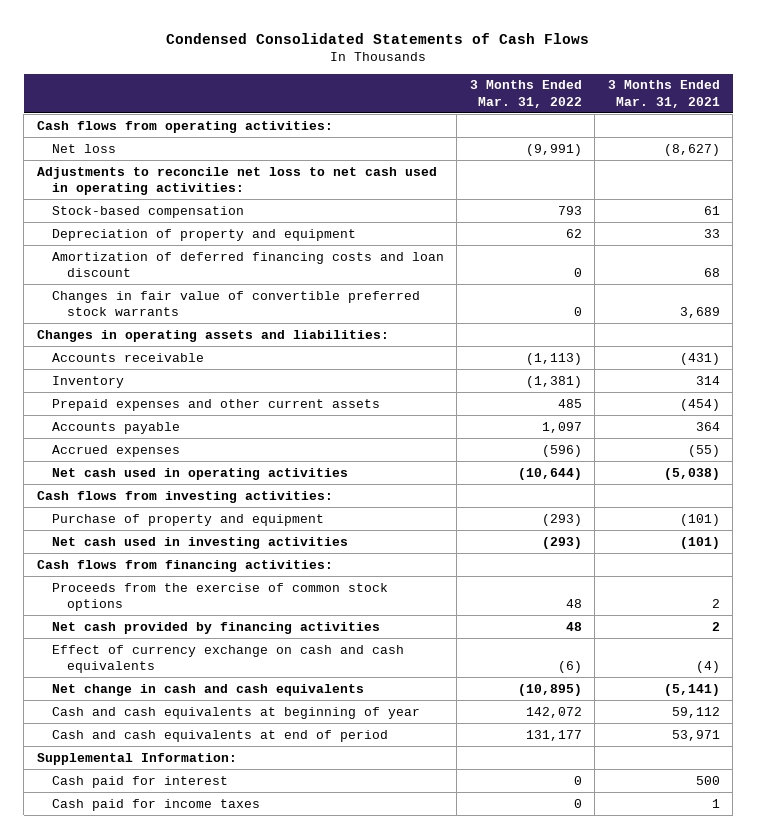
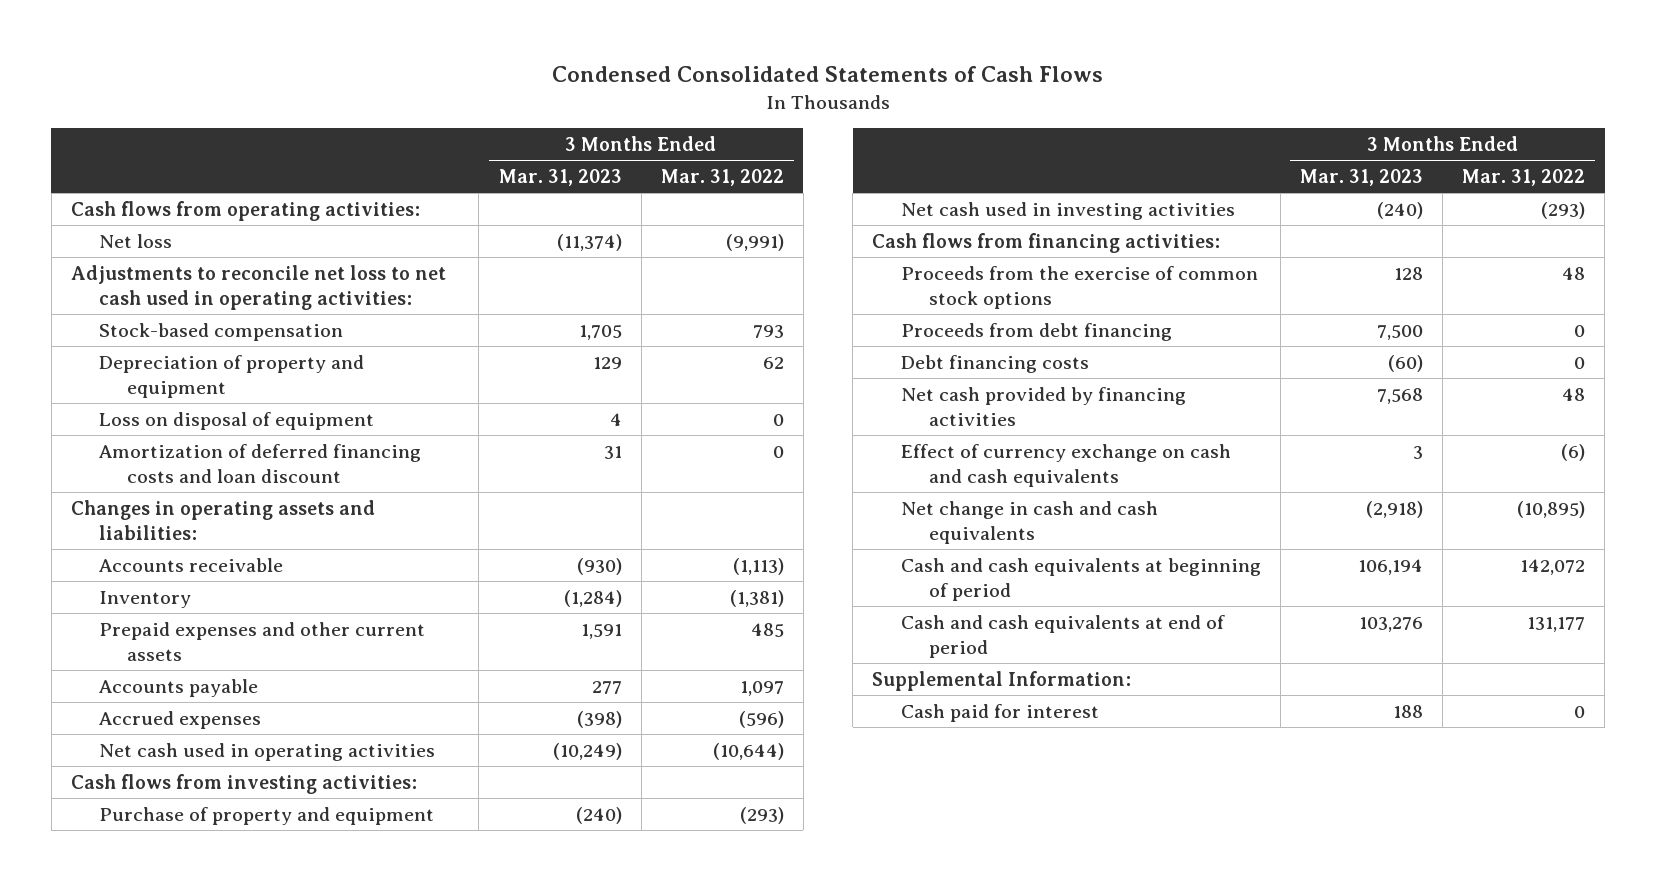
- | 3 Months Ended Mar. 31, 2022 | 3 Months Ended Mar. 31, 2021
+ | 3 Months Ended Mar. 31, 2023 | 3 Months Ended Mar. 31, 2022
+ Loss on disposal of equipment | 4 | 0
- Changes in fair value of convertible preferred stock warrants | 0 | 3,689
+ Proceeds from debt financing | 7,500 | 0
+ Debt financing costs | (60) | 0
- Cash and cash equivalents at beginning of year | 142,072 | 59,112
+ Cash and cash equivalents at beginning of period | 106,194 | 142,072
- Cash paid for income taxes | 0 | 1

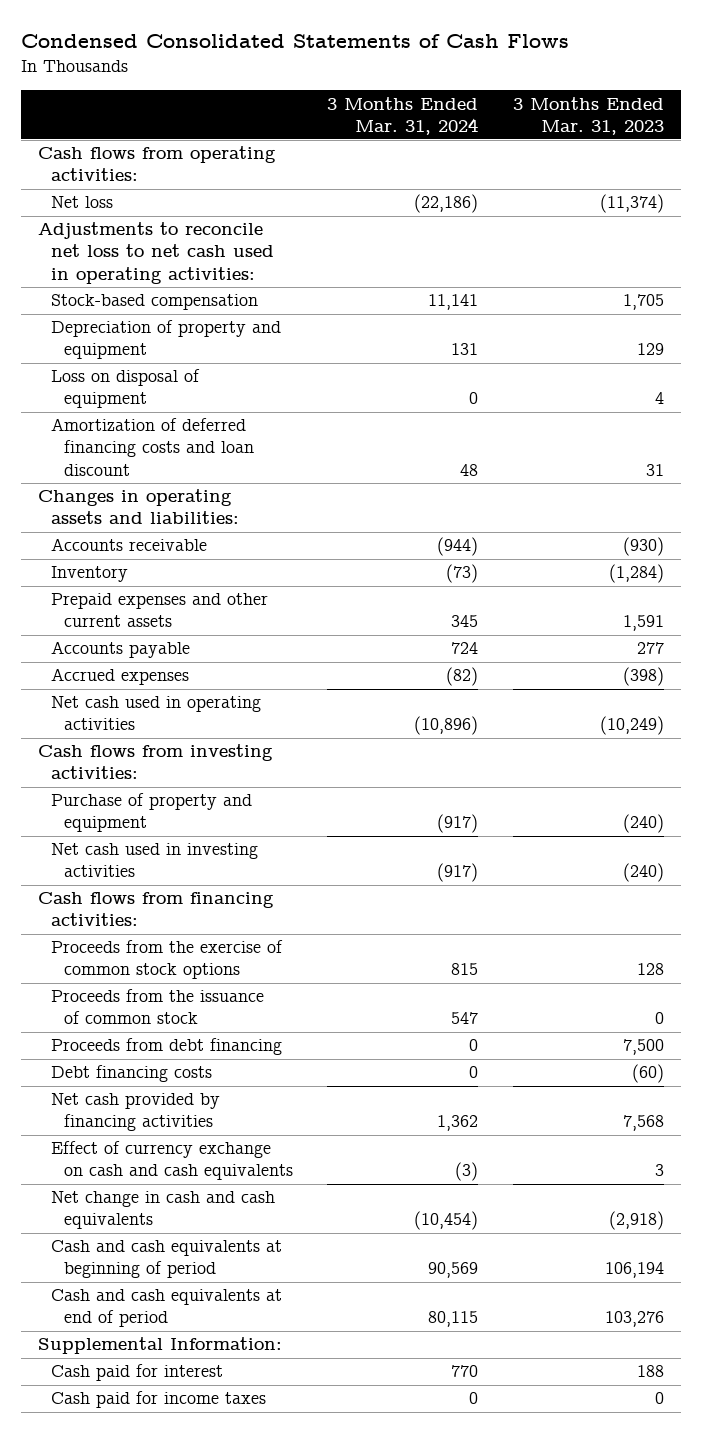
- | 3 Months Ended Mar. 31, 2023 | 3 Months Ended Mar. 31, 2022
+ | 3 Months Ended Mar. 31, 2024 | 3 Months Ended Mar. 31, 2023
+ Proceeds from the issuance of common stock | 547 | 0
+ Cash paid for income taxes | 0 | 0

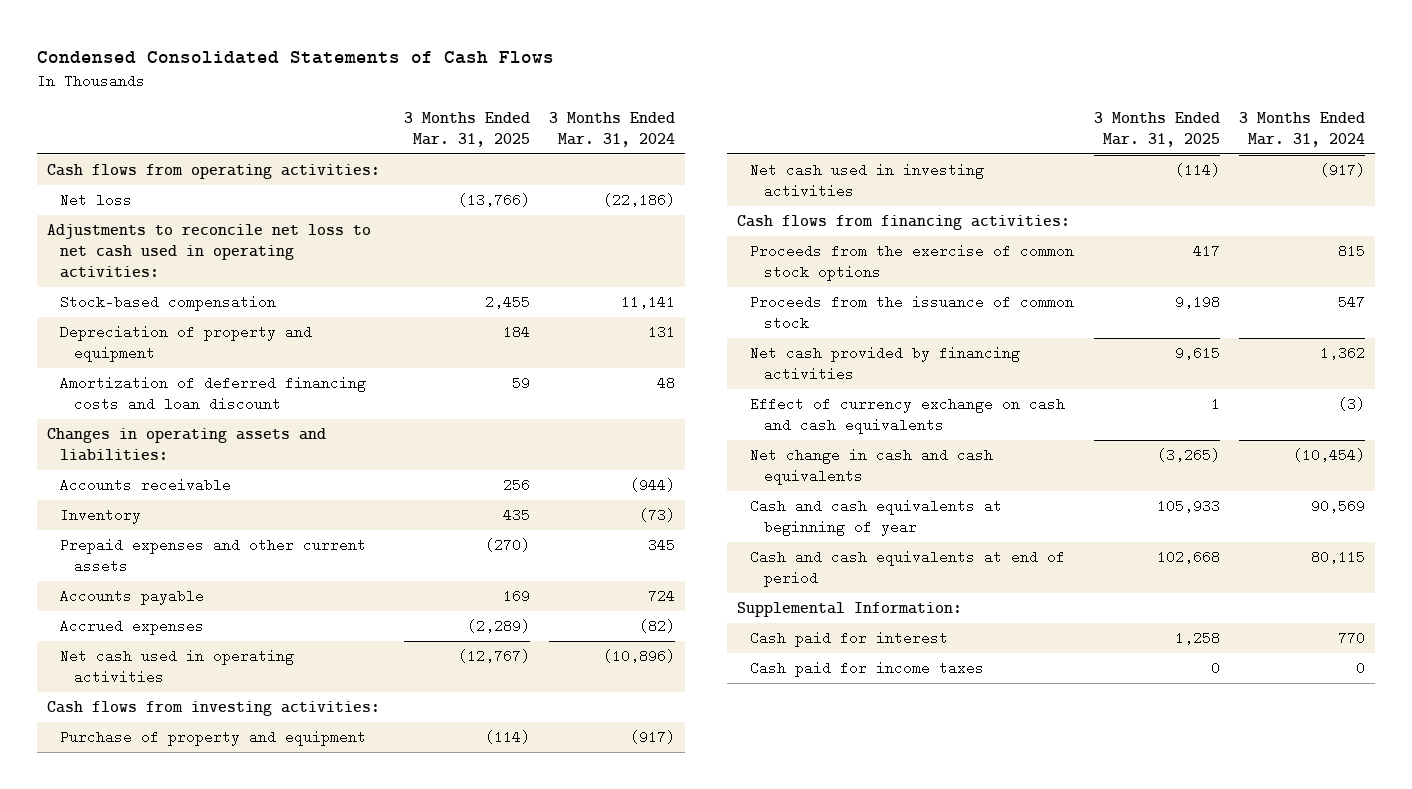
- | 3 Months Ended Mar. 31, 2024 | 3 Months Ended Mar. 31, 2023
+ | 3 Months Ended Mar. 31, 2025 | 3 Months Ended Mar. 31, 2024
- Loss on disposal of equipment | 0 | 4
- Proceeds from debt financing | 0 | 7,500
- Debt financing costs | 0 | (60)
- Cash and cash equivalents at beginning of period | 90,569 | 106,194
+ Cash and cash equivalents at beginning of year | 105,933 | 90,569

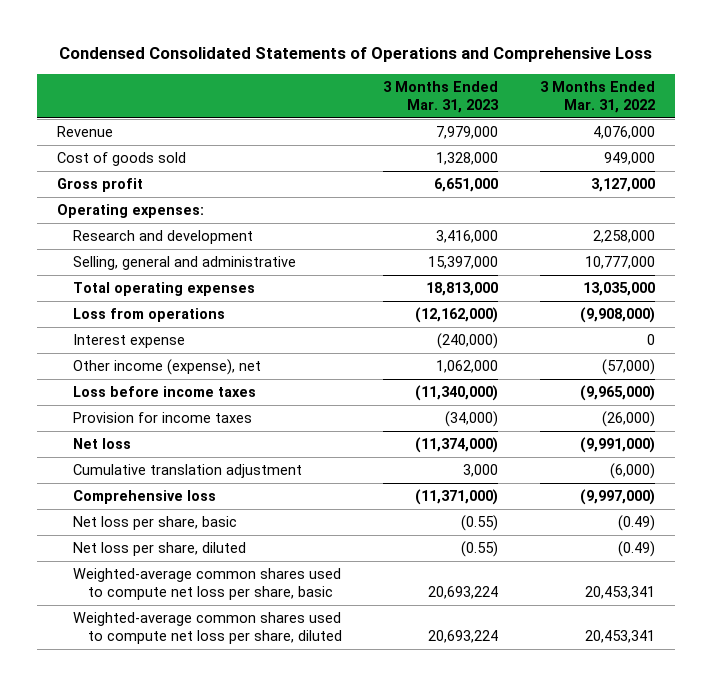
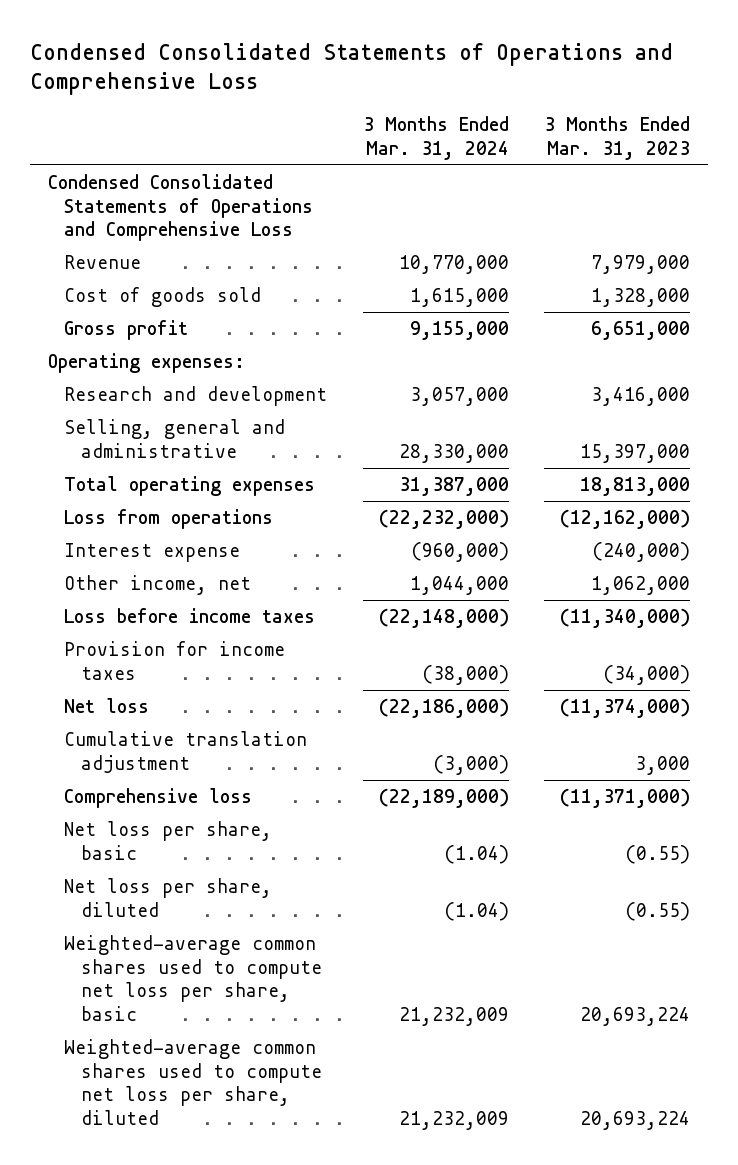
- | 3 Months Ended Mar. 31, 2023 | 3 Months Ended Mar. 31, 2022
+ | 3 Months Ended Mar. 31, 2024 | 3 Months Ended Mar. 31, 2023
+ Condensed Consolidated Statements of Operations and Comprehensive Loss
- Other income (expense), net | 1,062,000 | (57,000)
+ Other income, net | 1,044,000 | 1,062,000

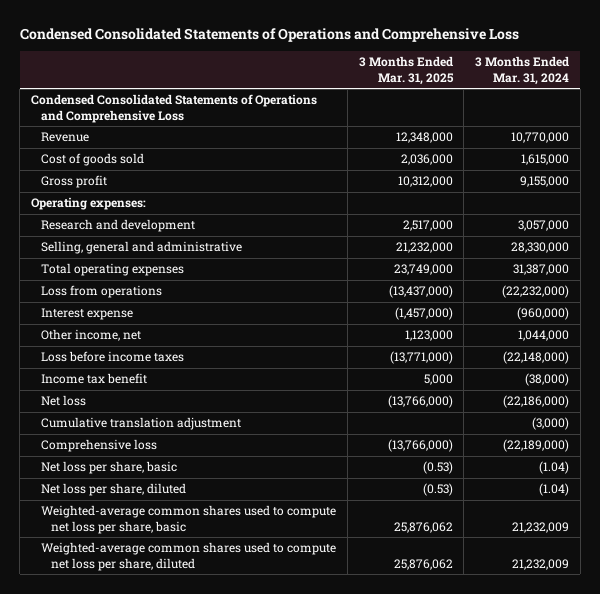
- | 3 Months Ended Mar. 31, 2024 | 3 Months Ended Mar. 31, 2023
+ | 3 Months Ended Mar. 31, 2025 | 3 Months Ended Mar. 31, 2024
- Provision for income taxes | (38,000) | (34,000)
+ Income tax benefit | 5,000 | (38,000)

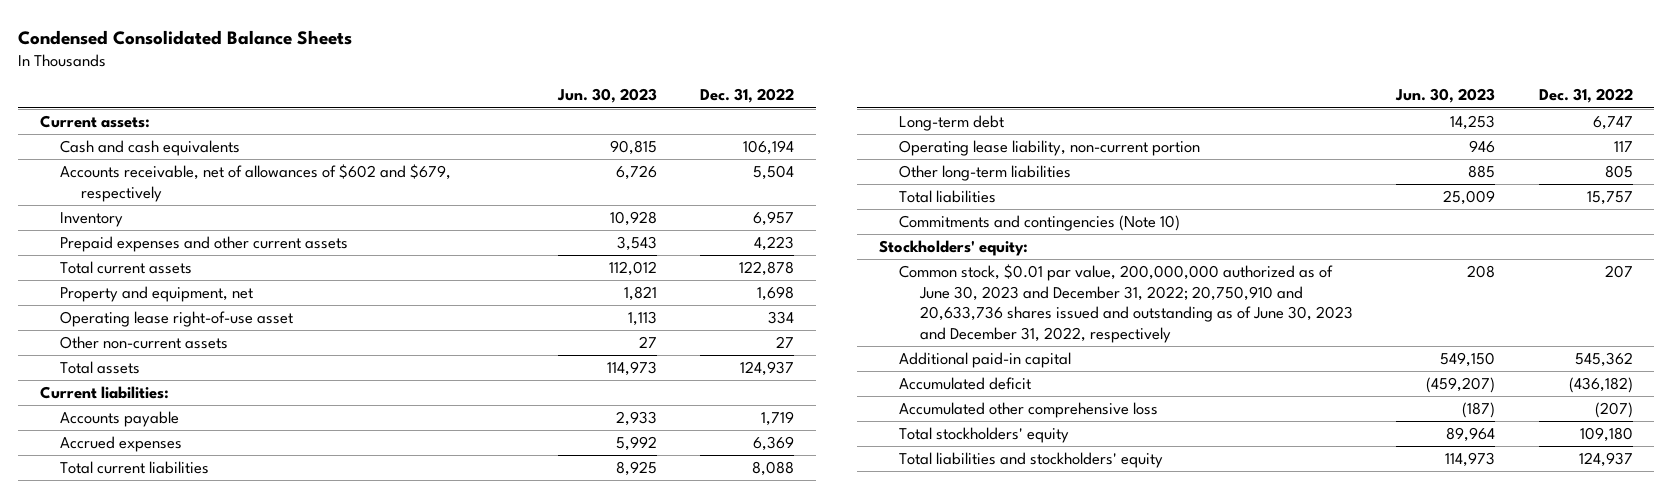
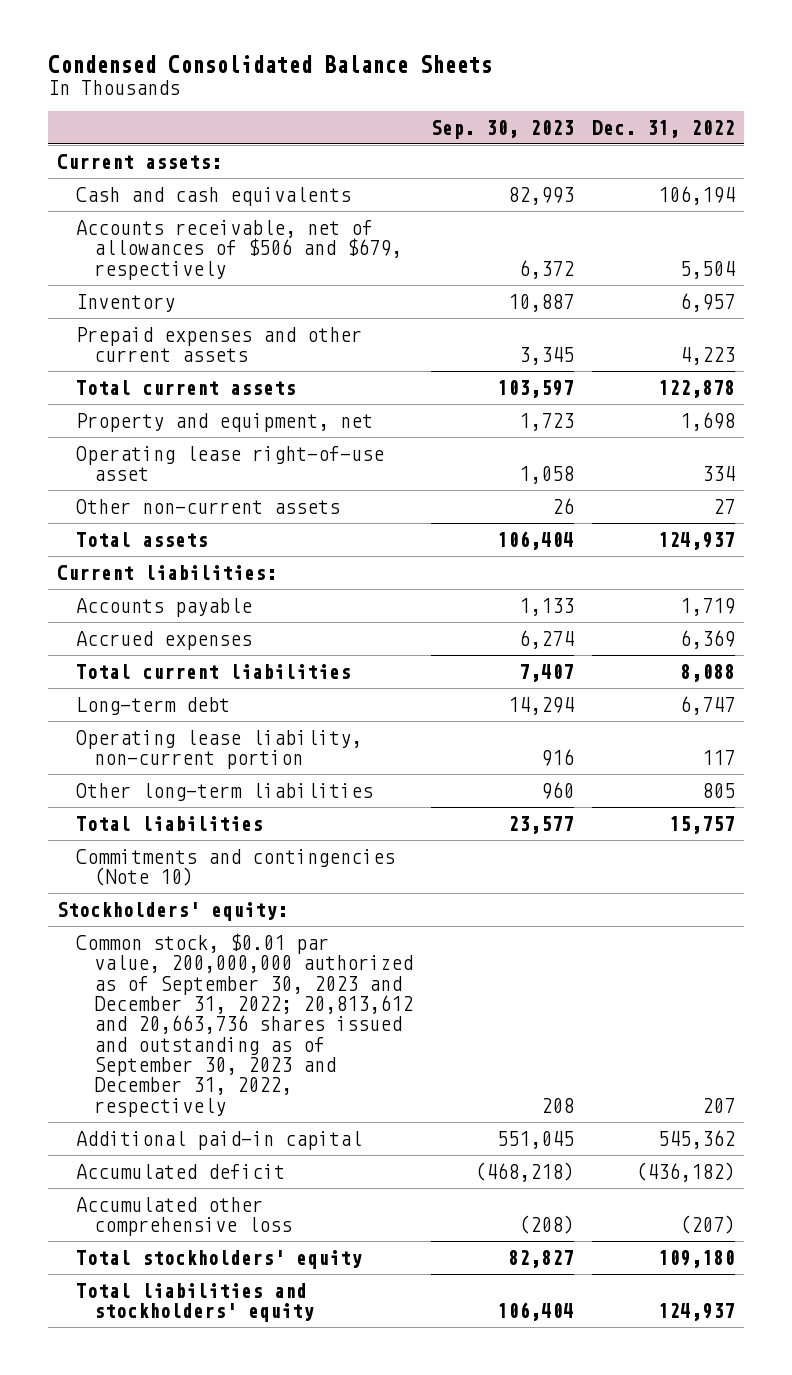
- | Jun. 30, 2023 | Dec. 31, 2022
+ | Sep. 30, 2023 | Dec. 31, 2022
- Accounts receivable, net of allowances of $602 and $679, respectively | 6,726 | 5,504
+ Accounts receivable, net of allowances of $506 and $679, respectively | 6,372 | 5,504
- Common stock, $0.01 par value, 200,000,000 authorized as of June 30, 2023 and December 31, 2022; 20,750,910 and 20,633,736 shares issued and outstanding as of June 30, 2023 and December 31, 2022, respectively | 208 | 207
+ Common stock, $0.01 par value, 200,000,000 authorized as of September 30, 2023 and December 31, 2022; 20,813,612 and 20,663,736 shares issued and outstanding as of September 30, 2023 and December 31, 2022, respectively | 208 | 207

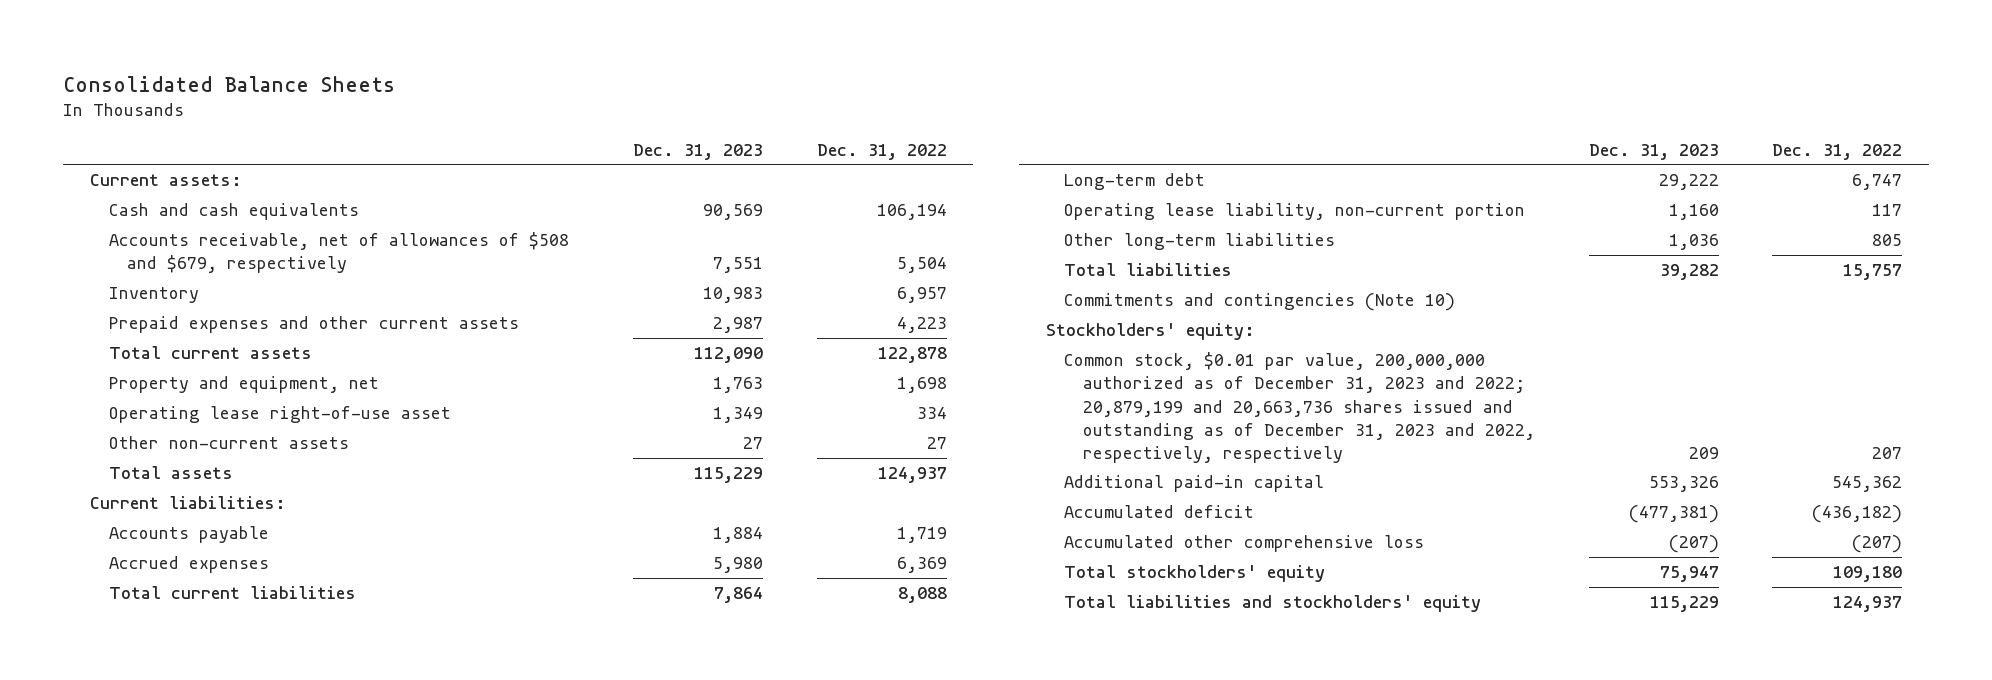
- Condensed Consolidated Balance Sheets
+ Consolidated Balance Sheets
- | Sep. 30, 2023 | Dec. 31, 2022
+ | Dec. 31, 2023 | Dec. 31, 2022
- Accounts receivable, net of allowances of $506 and $679, respectively | 6,372 | 5,504
+ Accounts receivable, net of allowances of $508 and $679, respectively | 7,551 | 5,504
- Common stock, $0.01 par value, 200,000,000 authorized as of September 30, 2023 and December 31, 2022; 20,813,612 and 20,663,736 shares issued and outstanding as of September 30, 2023 and December 31, 2022, respectively | 208 | 207
+ Common stock, $0.01 par value, 200,000,000 authorized as of December 31, 2023 and 2022; 20,879,199 and 20,663,736 shares issued and outstanding as of December 31, 2023 and 2022, respectively, respectively | 209 | 207

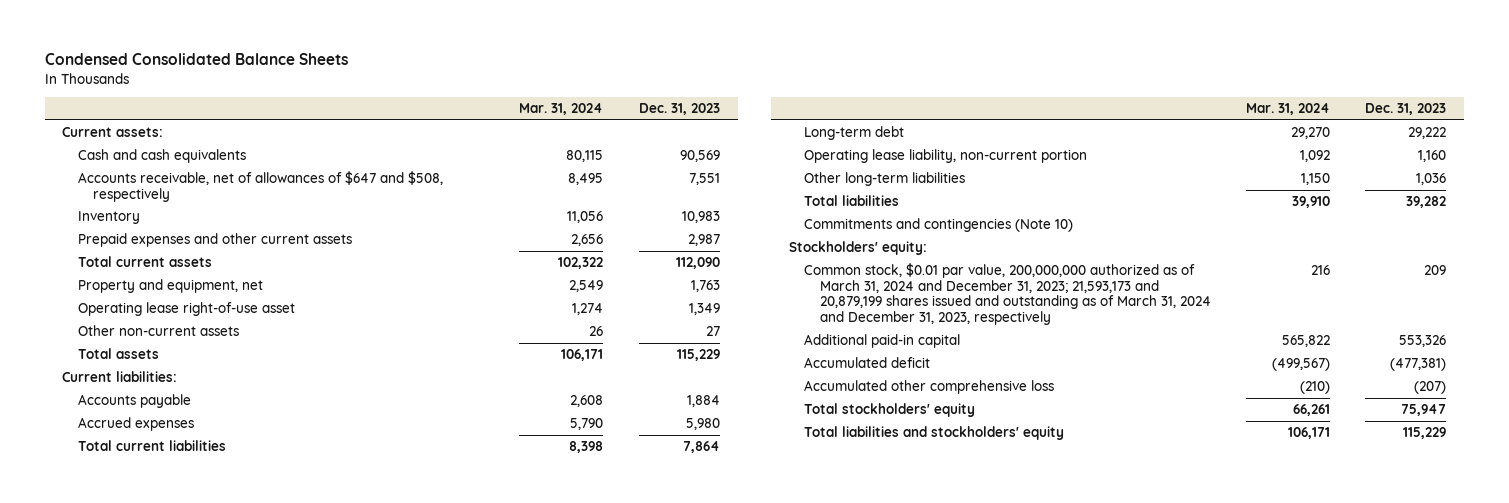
- Consolidated Balance Sheets
+ Condensed Consolidated Balance Sheets
- | Dec. 31, 2023 | Dec. 31, 2022
+ | Mar. 31, 2024 | Dec. 31, 2023
- Accounts receivable, net of allowances of $508 and $679, respectively | 7,551 | 5,504
+ Accounts receivable, net of allowances of $647 and $508, respectively | 8,495 | 7,551
- Common stock, $0.01 par value, 200,000,000 authorized as of December 31, 2023 and 2022; 20,879,199 and 20,663,736 shares issued and outstanding as of December 31, 2023 and 2022, respectively, respectively | 209 | 207
+ Common stock, $0.01 par value, 200,000,000 authorized as of March 31, 2024 and December 31, 2023; 21,593,173 and 20,879,199 shares issued and outstanding as of March 31, 2024 and December 31, 2023, respectively | 216 | 209

